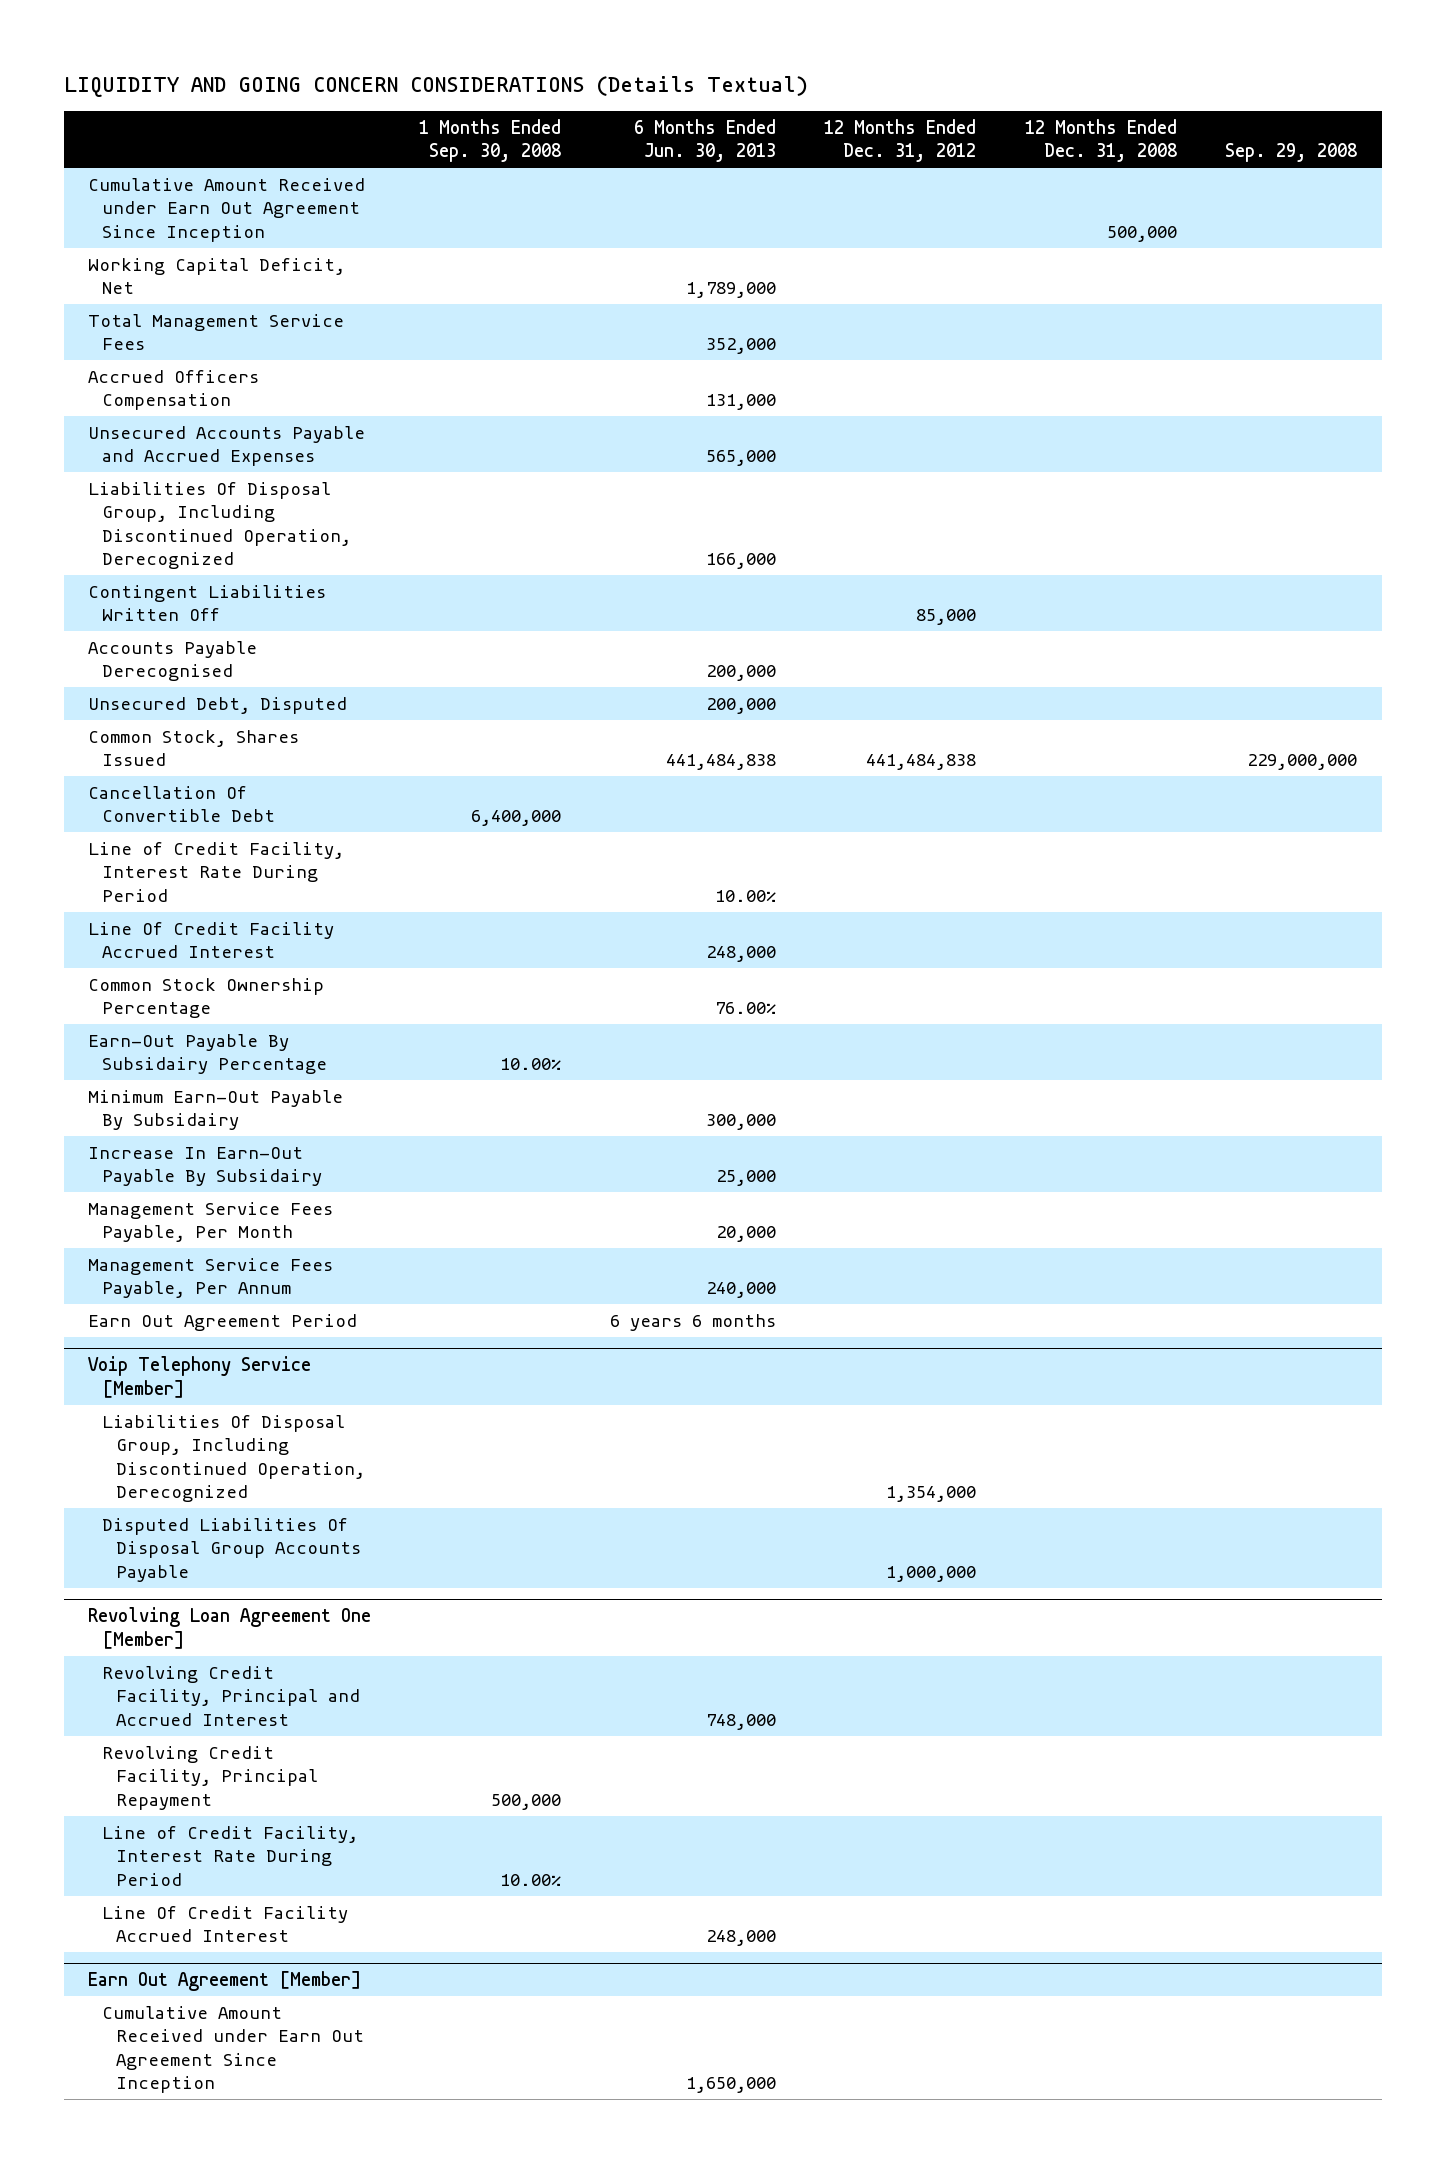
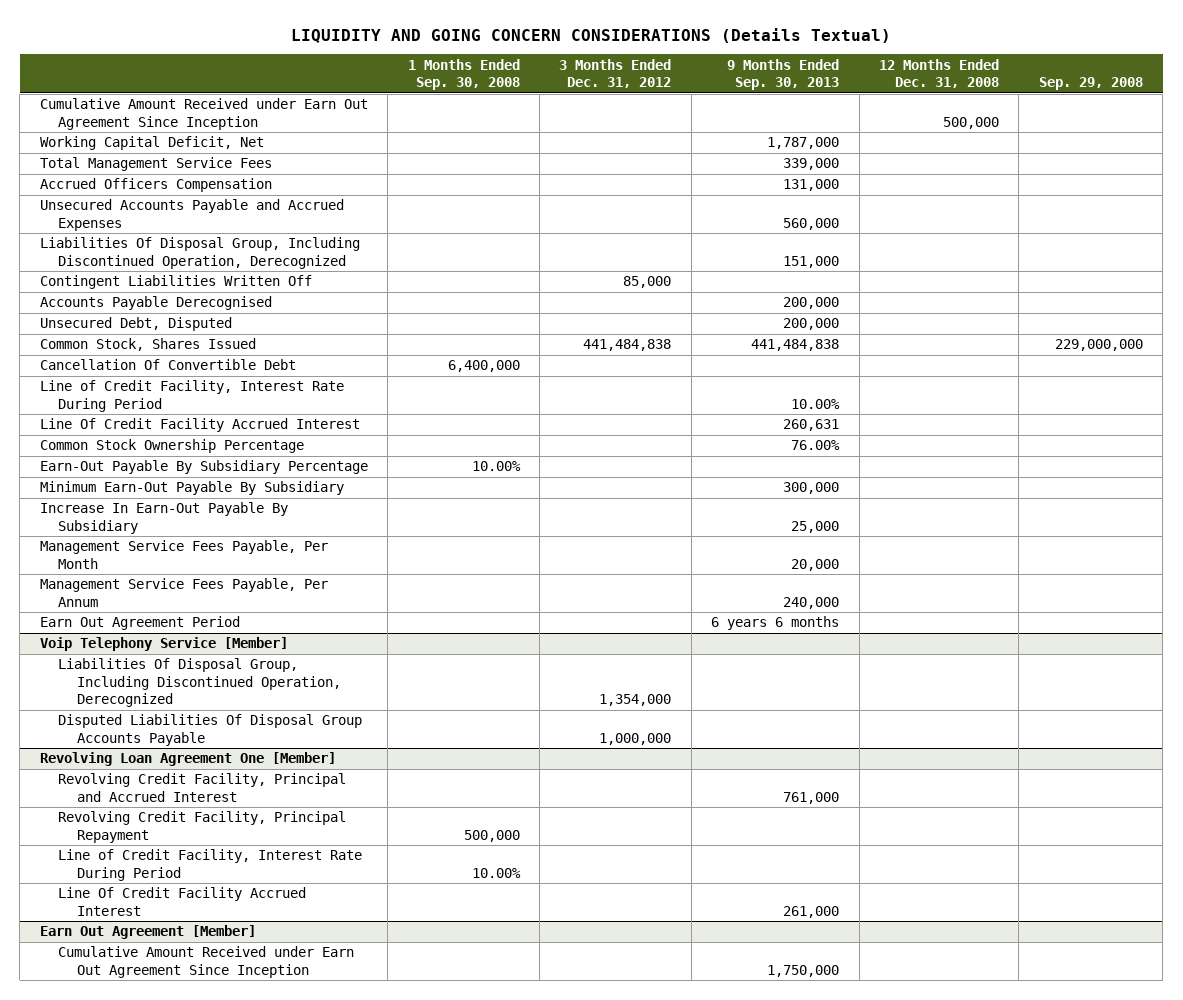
- | 1 Months Ended Sep. 30, 2008 | 6 Months Ended Jun. 30, 2013 | 12 Months Ended Dec. 31, 2012 | 12 Months Ended Dec. 31, 2008 | Sep. 29, 2008
+ | 1 Months Ended Sep. 30, 2008 | 3 Months Ended Dec. 31, 2012 | 9 Months Ended Sep. 30, 2013 | 12 Months Ended Dec. 31, 2008 | Sep. 29, 2008
- Earn-Out Payable By Subsidairy Percentage | 10.00% | | | |
- Minimum Earn-Out Payable By Subsidairy | | 300,000 | | |
- Increase In Earn-Out Payable By Subsidairy | | 25,000 | | |
+ Earn-Out Payable By Subsidiary Percentage | 10.00% | | | |
+ Minimum Earn-Out Payable By Subsidiary | | | 300,000 | |
+ Increase In Earn-Out Payable By Subsidiary | | | 25,000 | |

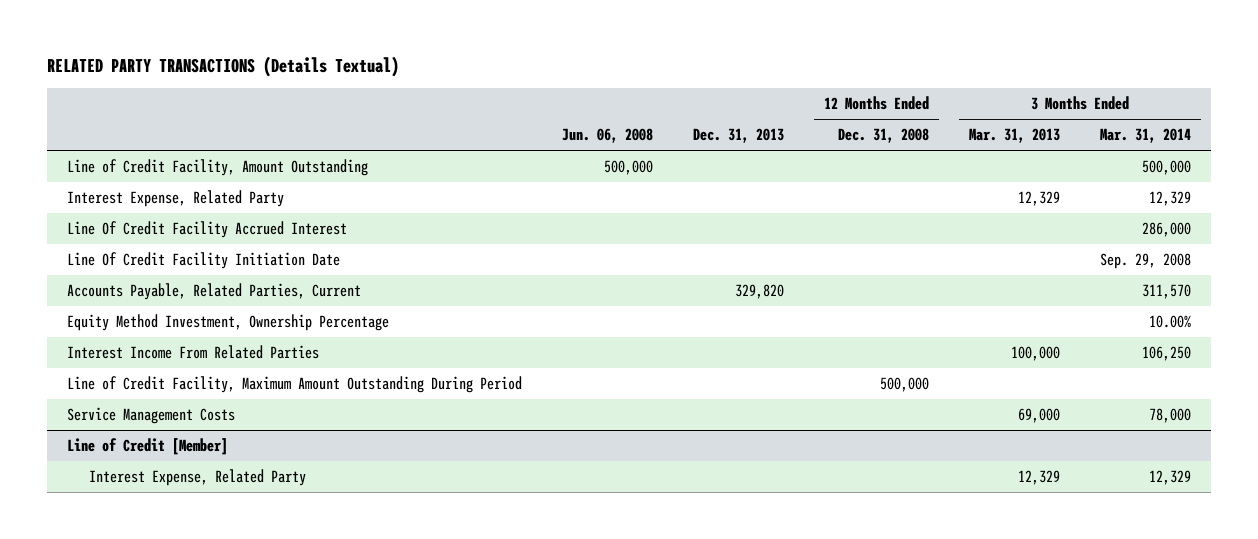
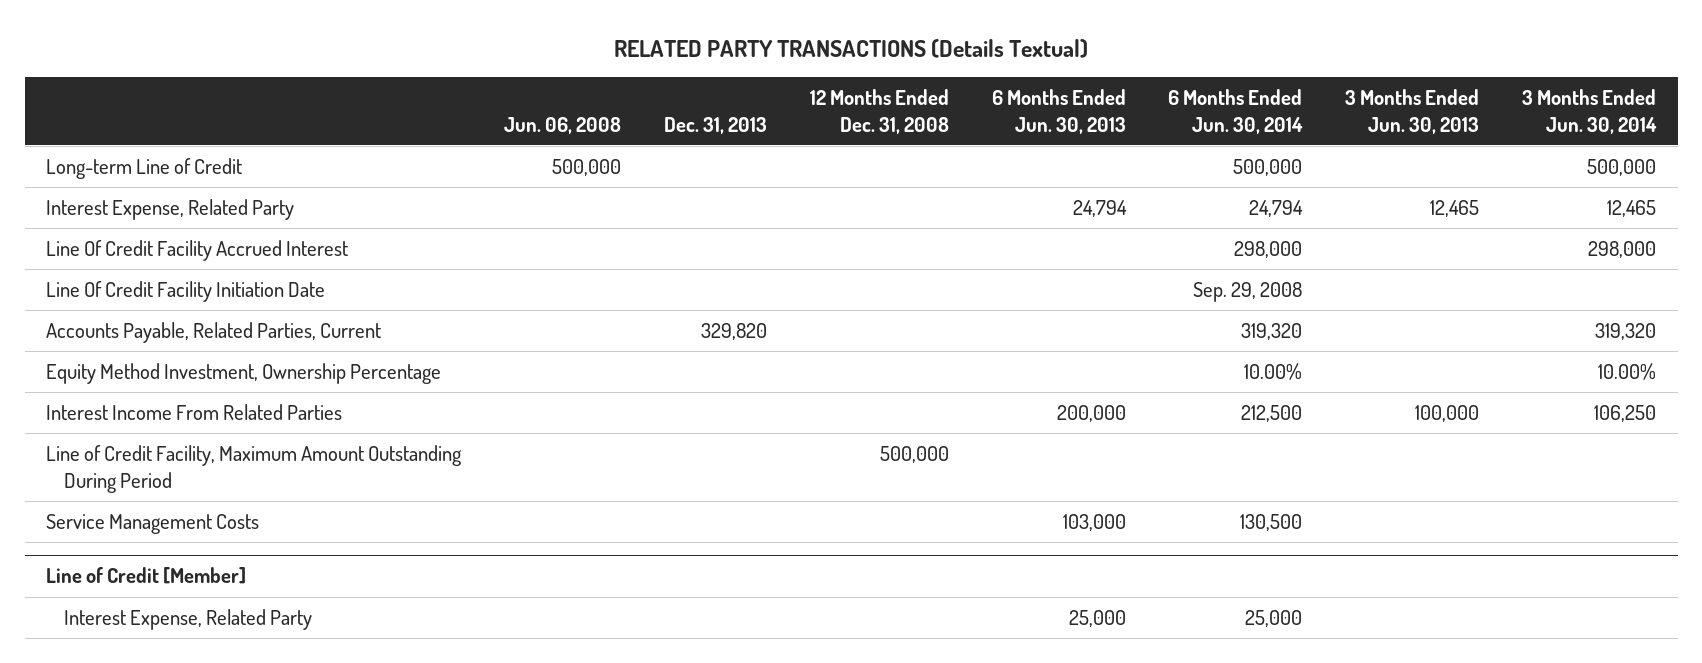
- | Jun. 06, 2008 | Dec. 31, 2013 | 12 Months Ended Dec. 31, 2008 | 3 Months Ended Mar. 31, 2013 | 3 Months Ended Mar. 31, 2014
+ | Jun. 06, 2008 | Dec. 31, 2013 | 12 Months Ended Dec. 31, 2008 | 6 Months Ended Jun. 30, 2013 | 6 Months Ended Jun. 30, 2014 | 3 Months Ended Jun. 30, 2013 | 3 Months Ended Jun. 30, 2014
- Line of Credit Facility, Amount Outstanding | 500,000 | | | | 500,000
+ Long-term Line of Credit | 500,000 | | | | 500,000 | | 500,000

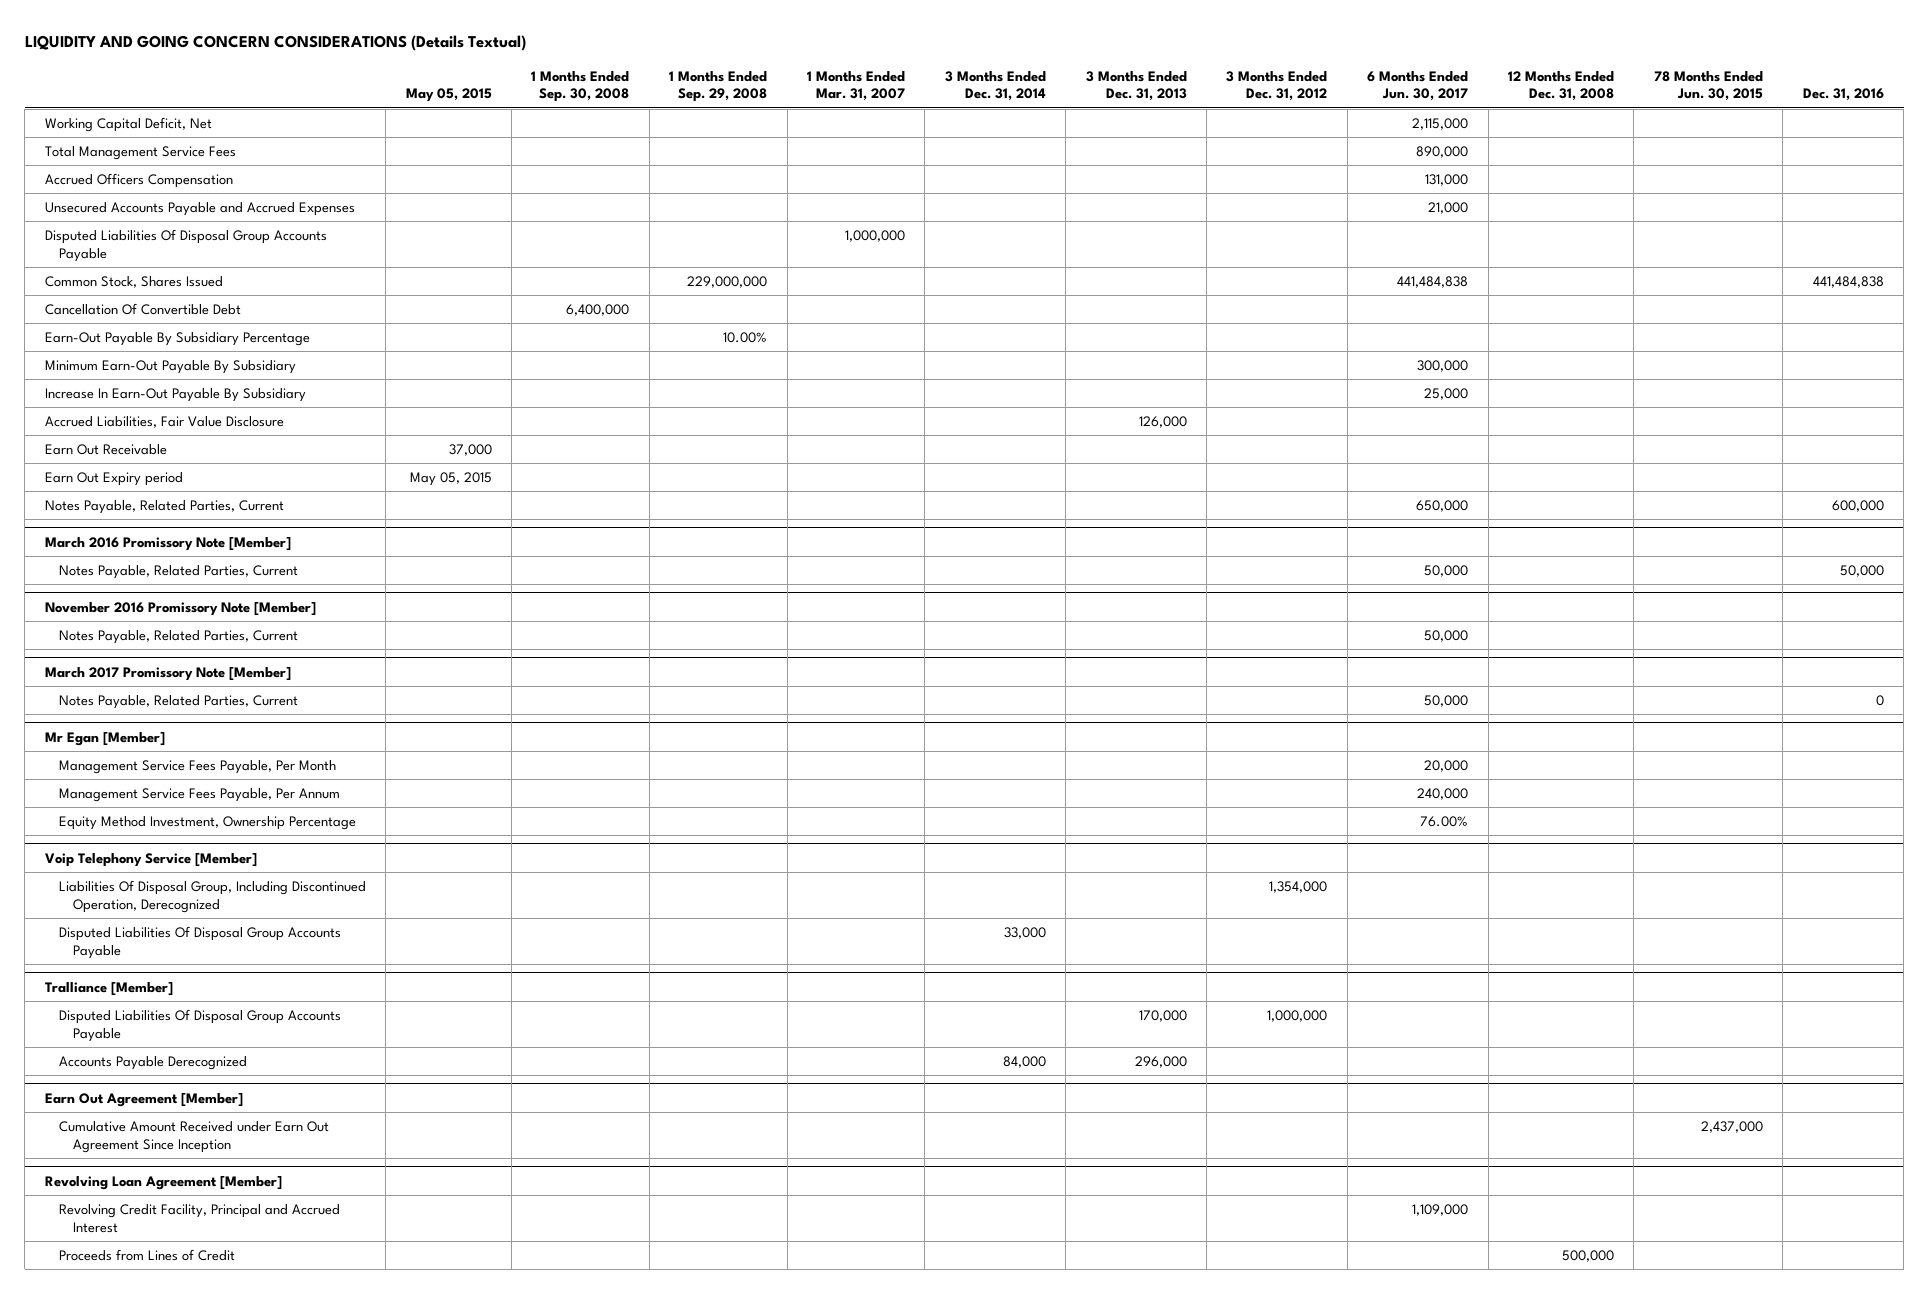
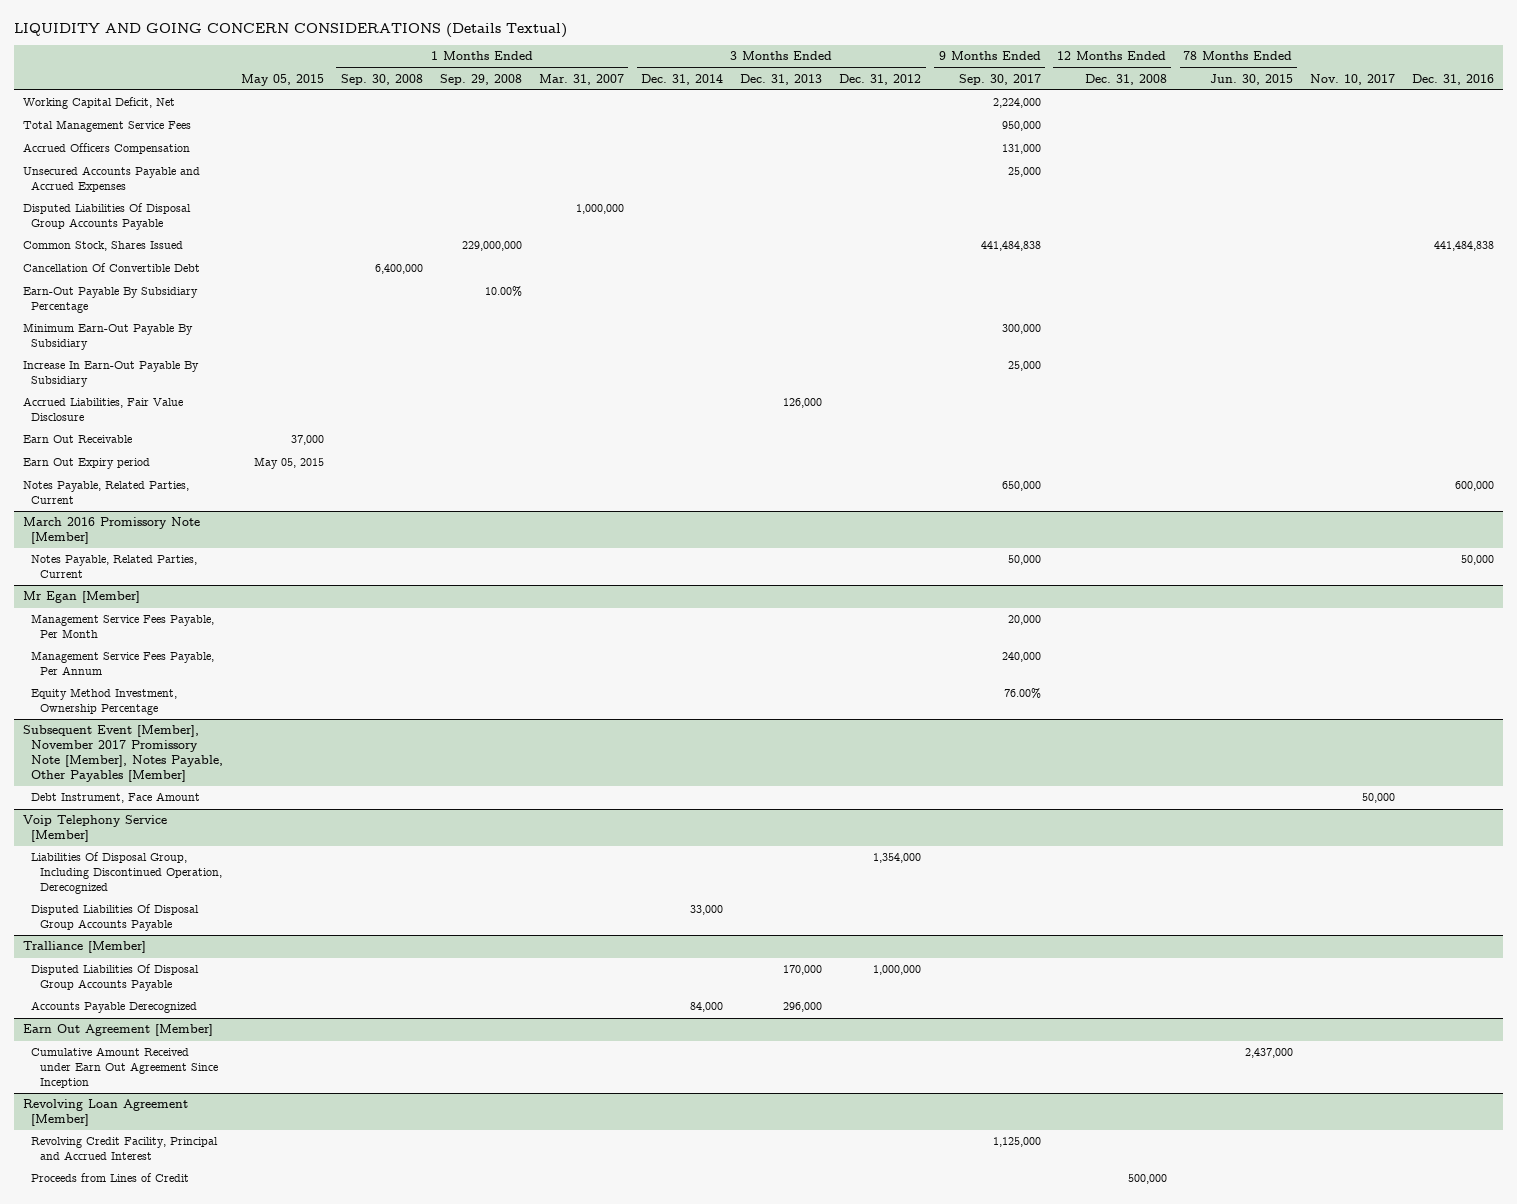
- | May 05, 2015 | 1 Months Ended Sep. 30, 2008 | 1 Months Ended Sep. 29, 2008 | 1 Months Ended Mar. 31, 2007 | 3 Months Ended Dec. 31, 2014 | 3 Months Ended Dec. 31, 2013 | 3 Months Ended Dec. 31, 2012 | 6 Months Ended Jun. 30, 2017 | 12 Months Ended Dec. 31, 2008 | 78 Months Ended Jun. 30, 2015 | Dec. 31, 2016
+ | May 05, 2015 | 1 Months Ended Sep. 30, 2008 | 1 Months Ended Sep. 29, 2008 | 1 Months Ended Mar. 31, 2007 | 3 Months Ended Dec. 31, 2014 | 3 Months Ended Dec. 31, 2013 | 3 Months Ended Dec. 31, 2012 | 9 Months Ended Sep. 30, 2017 | 12 Months Ended Dec. 31, 2008 | 78 Months Ended Jun. 30, 2015 | Nov. 10, 2017 | Dec. 31, 2016
- November 2016 Promissory Note [Member]
- Notes Payable, Related Parties, Current | | | | | | | | 50,000 | | |
- March 2017 Promissory Note [Member]
- Notes Payable, Related Parties, Current | | | | | | | | 50,000 | | | 0
+ Subsequent Event [Member], November 2017 Promissory Note [Member], Notes Payable, Other Payables [Member]
+ Debt Instrument, Face Amount | | | | | | | | | | | 50,000 |

